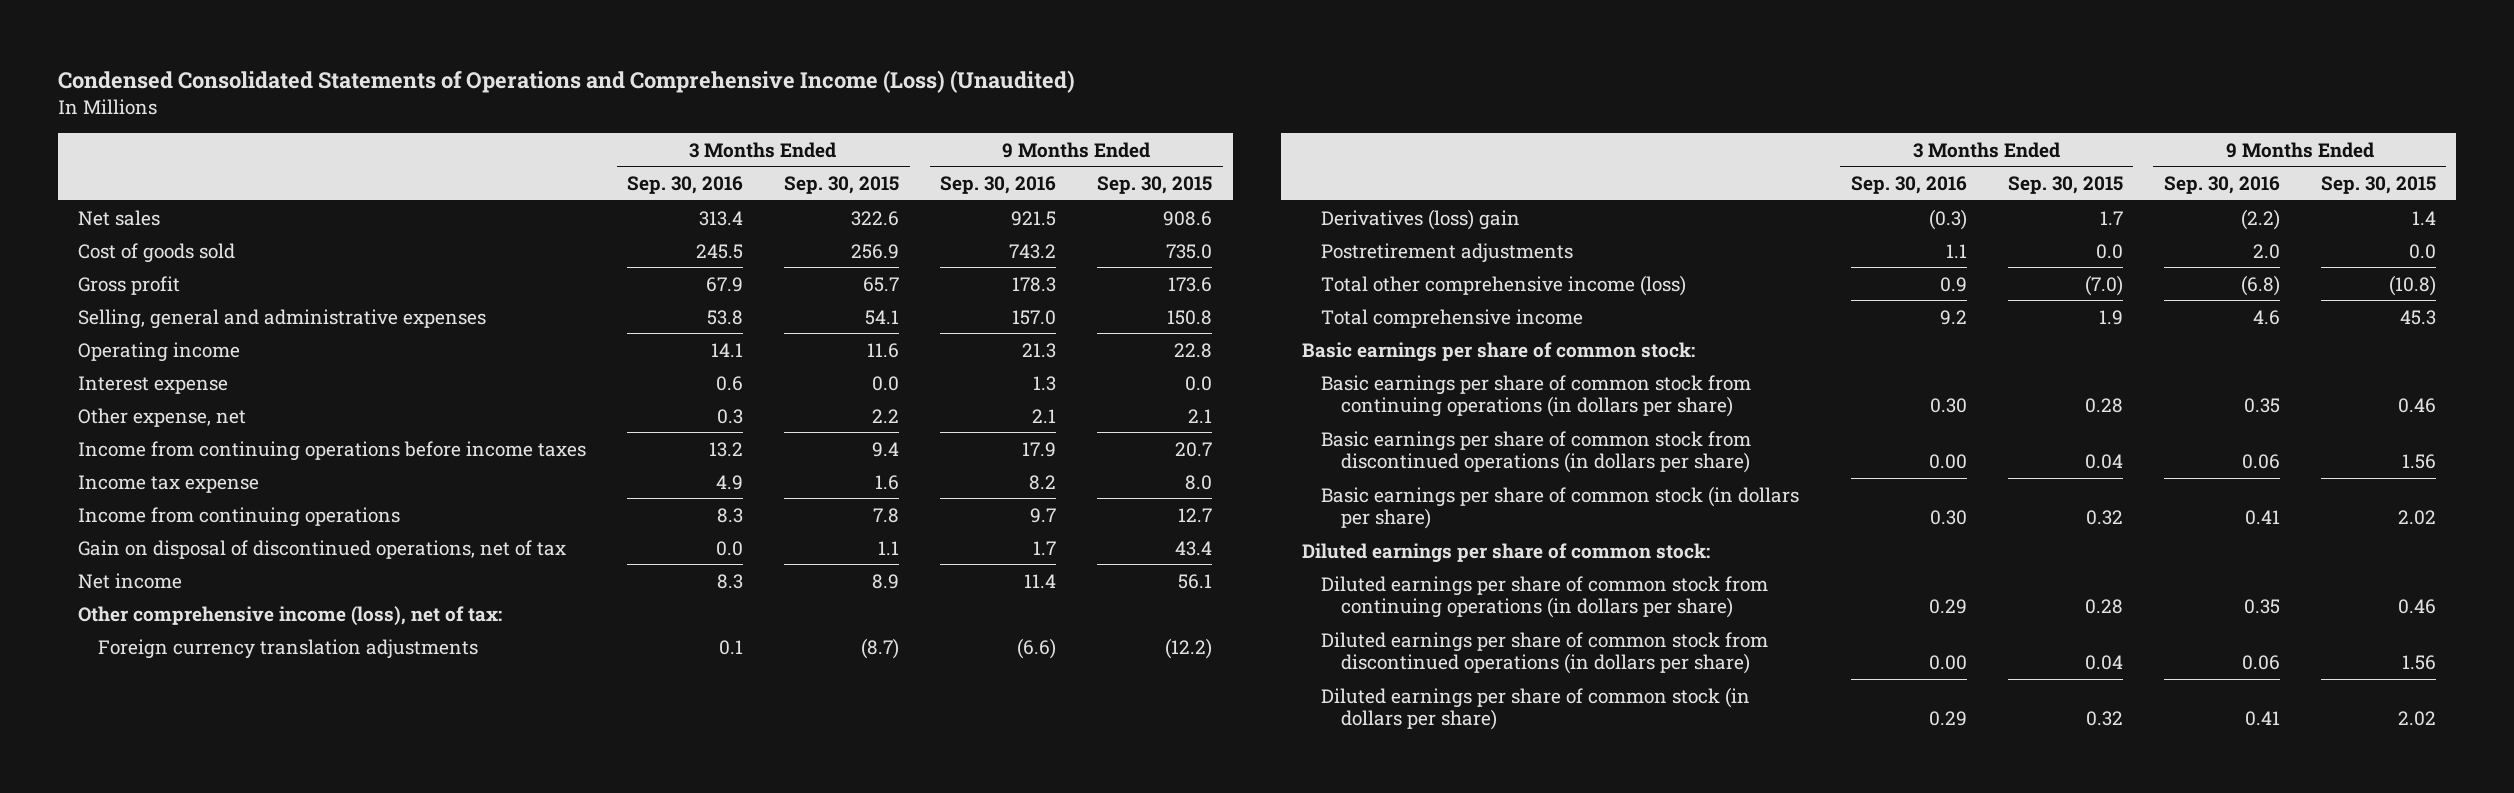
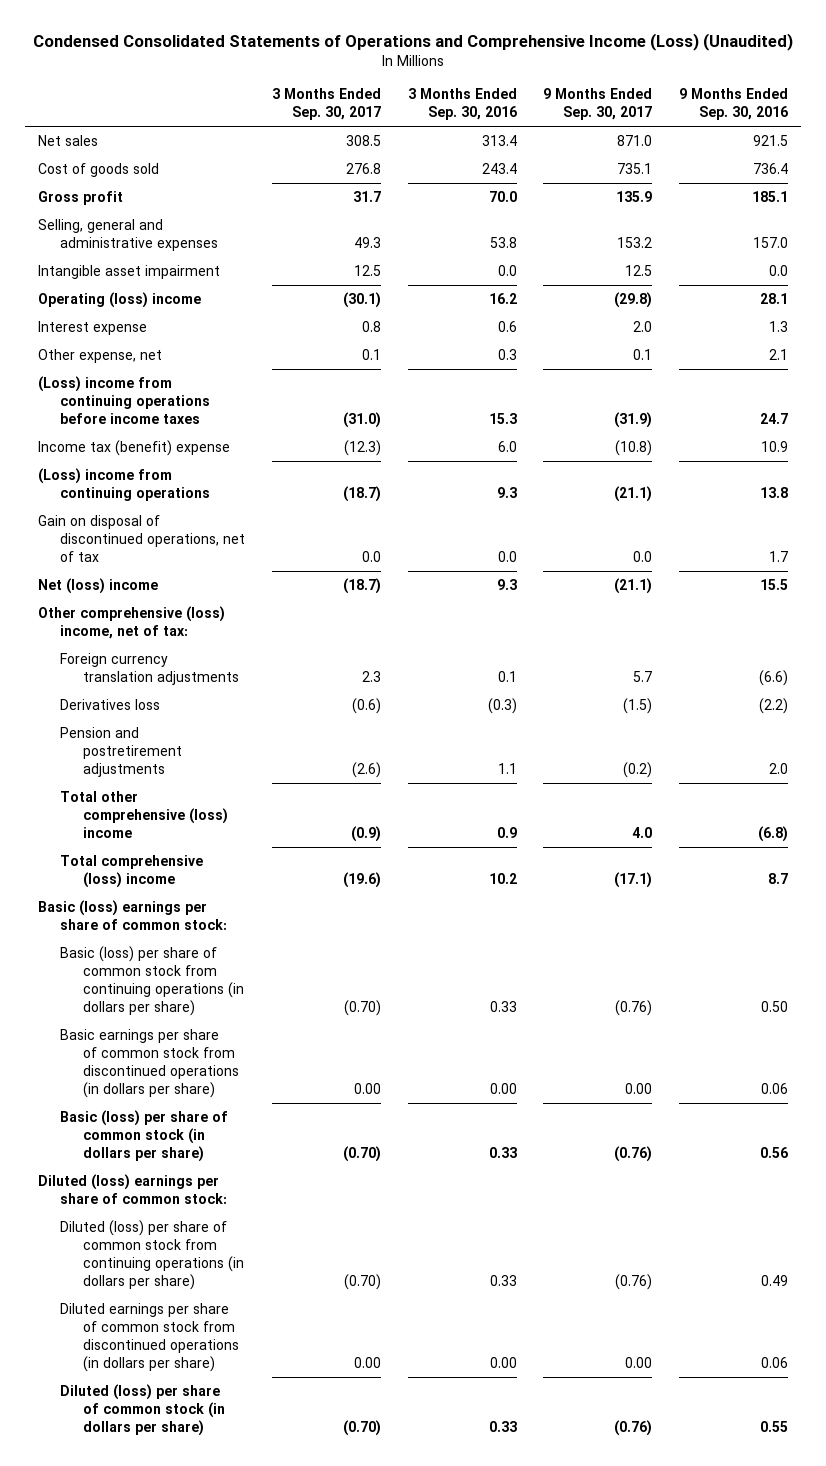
- | 3 Months Ended Sep. 30, 2016 | 3 Months Ended Sep. 30, 2015 | 9 Months Ended Sep. 30, 2016 | 9 Months Ended Sep. 30, 2015
+ | 3 Months Ended Sep. 30, 2017 | 3 Months Ended Sep. 30, 2016 | 9 Months Ended Sep. 30, 2017 | 9 Months Ended Sep. 30, 2016
- Cost of goods sold | 245.5 | 256.9 | 743.2 | 735.0
- Gross profit | 67.9 | 65.7 | 178.3 | 173.6
+ Cost of goods sold | 276.8 | 243.4 | 735.1 | 736.4
+ Gross profit | 31.7 | 70.0 | 135.9 | 185.1
- Operating income | 14.1 | 11.6 | 21.3 | 22.8
+ Intangible asset impairment | 12.5 | 0.0 | 12.5 | 0.0
+ Operating (loss) income | (30.1) | 16.2 | (29.8) | 28.1
- Income from continuing operations before income taxes | 13.2 | 9.4 | 17.9 | 20.7
- Income tax expense | 4.9 | 1.6 | 8.2 | 8.0
- Income from continuing operations | 8.3 | 7.8 | 9.7 | 12.7
+ (Loss) income from continuing operations before income taxes | (31.0) | 15.3 | (31.9) | 24.7
+ Income tax (benefit) expense | (12.3) | 6.0 | (10.8) | 10.9
+ (Loss) income from continuing operations | (18.7) | 9.3 | (21.1) | 13.8
- Net income | 8.3 | 8.9 | 11.4 | 56.1
- Other comprehensive income (loss), net of tax:
+ Net (loss) income | (18.7) | 9.3 | (21.1) | 15.5
+ Other comprehensive (loss) income, net of tax:
- Derivatives (loss) gain | (0.3) | 1.7 | (2.2) | 1.4
- Postretirement adjustments | 1.1 | 0.0 | 2.0 | 0.0
- Total other comprehensive income (loss) | 0.9 | (7.0) | (6.8) | (10.8)
- Total comprehensive income | 9.2 | 1.9 | 4.6 | 45.3
- Basic earnings per share of common stock:
- Basic earnings per share of common stock from continuing operations (in dollars per share) | 0.30 | 0.28 | 0.35 | 0.46
+ Derivatives loss | (0.6) | (0.3) | (1.5) | (2.2)
+ Pension and postretirement adjustments | (2.6) | 1.1 | (0.2) | 2.0
+ Total other comprehensive (loss) income | (0.9) | 0.9 | 4.0 | (6.8)
+ Total comprehensive (loss) income | (19.6) | 10.2 | (17.1) | 8.7
+ Basic (loss) earnings per share of common stock:
+ Basic (loss) per share of common stock from continuing operations (in dollars per share) | (0.70) | 0.33 | (0.76) | 0.50
- Basic earnings per share of common stock (in dollars per share) | 0.30 | 0.32 | 0.41 | 2.02
- Diluted earnings per share of common stock:
- Diluted earnings per share of common stock from continuing operations (in dollars per share) | 0.29 | 0.28 | 0.35 | 0.46
+ Basic (loss) per share of common stock (in dollars per share) | (0.70) | 0.33 | (0.76) | 0.56
+ Diluted (loss) earnings per share of common stock:
+ Diluted (loss) per share of common stock from continuing operations (in dollars per share) | (0.70) | 0.33 | (0.76) | 0.49
- Diluted earnings per share of common stock (in dollars per share) | 0.29 | 0.32 | 0.41 | 2.02
+ Diluted (loss) per share of common stock (in dollars per share) | (0.70) | 0.33 | (0.76) | 0.55

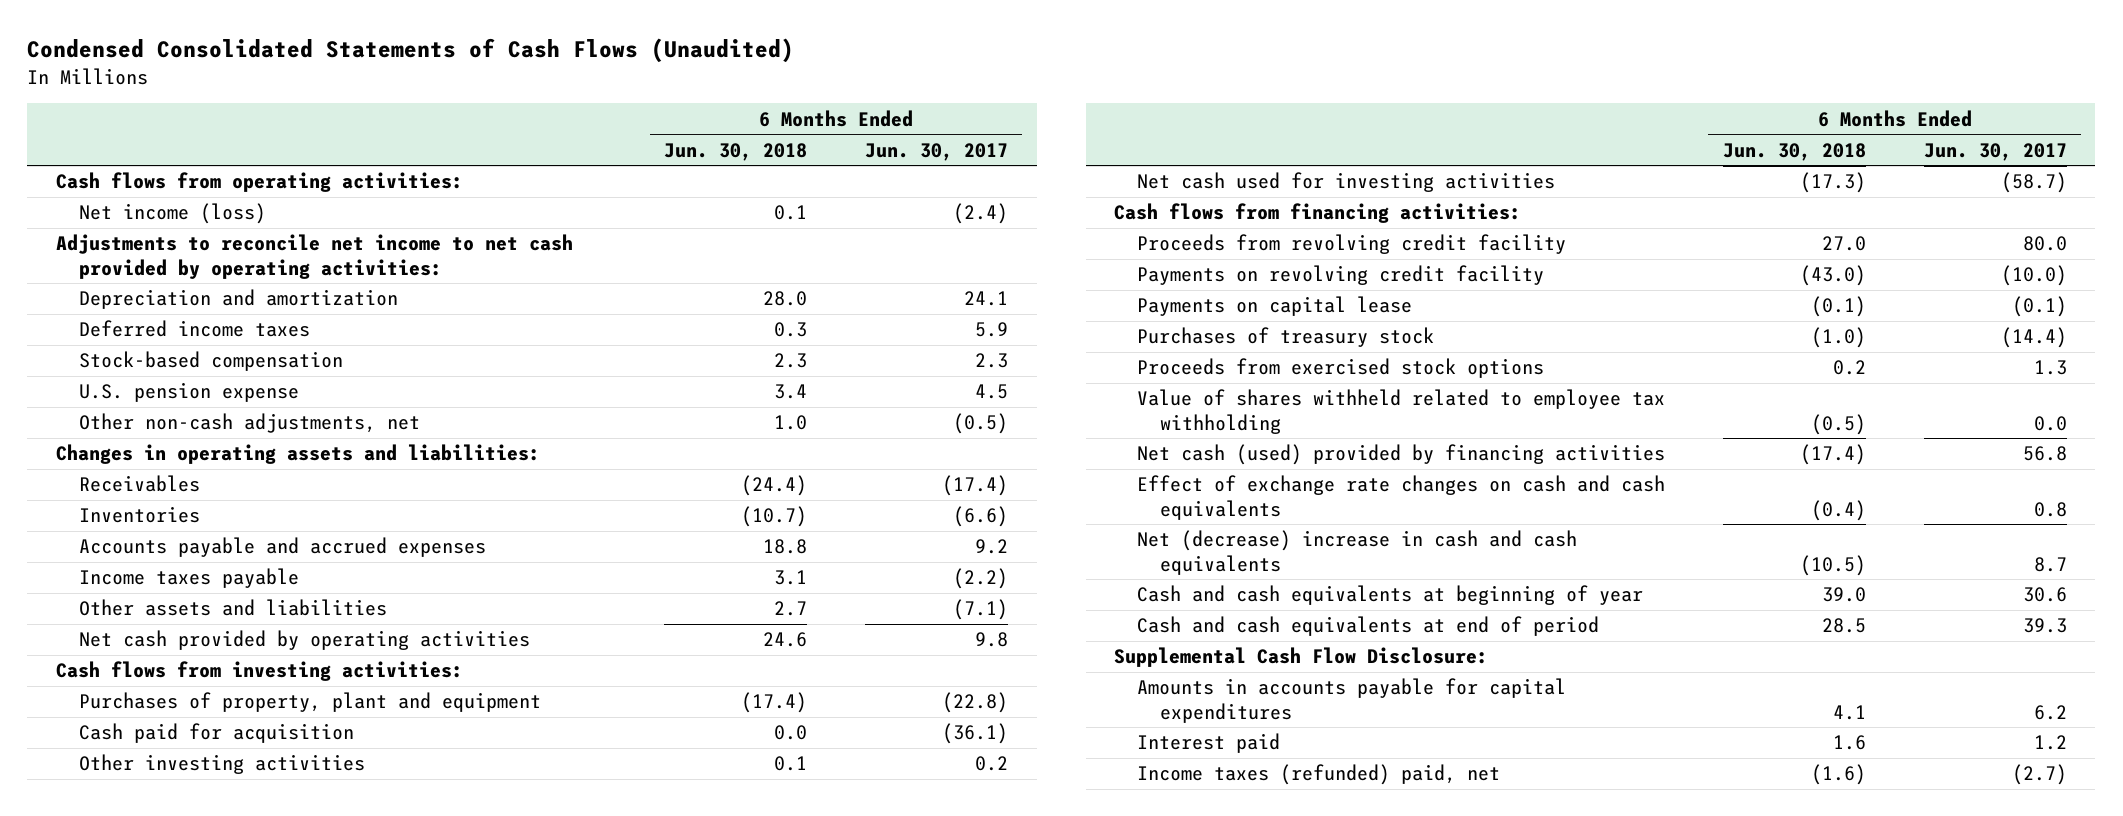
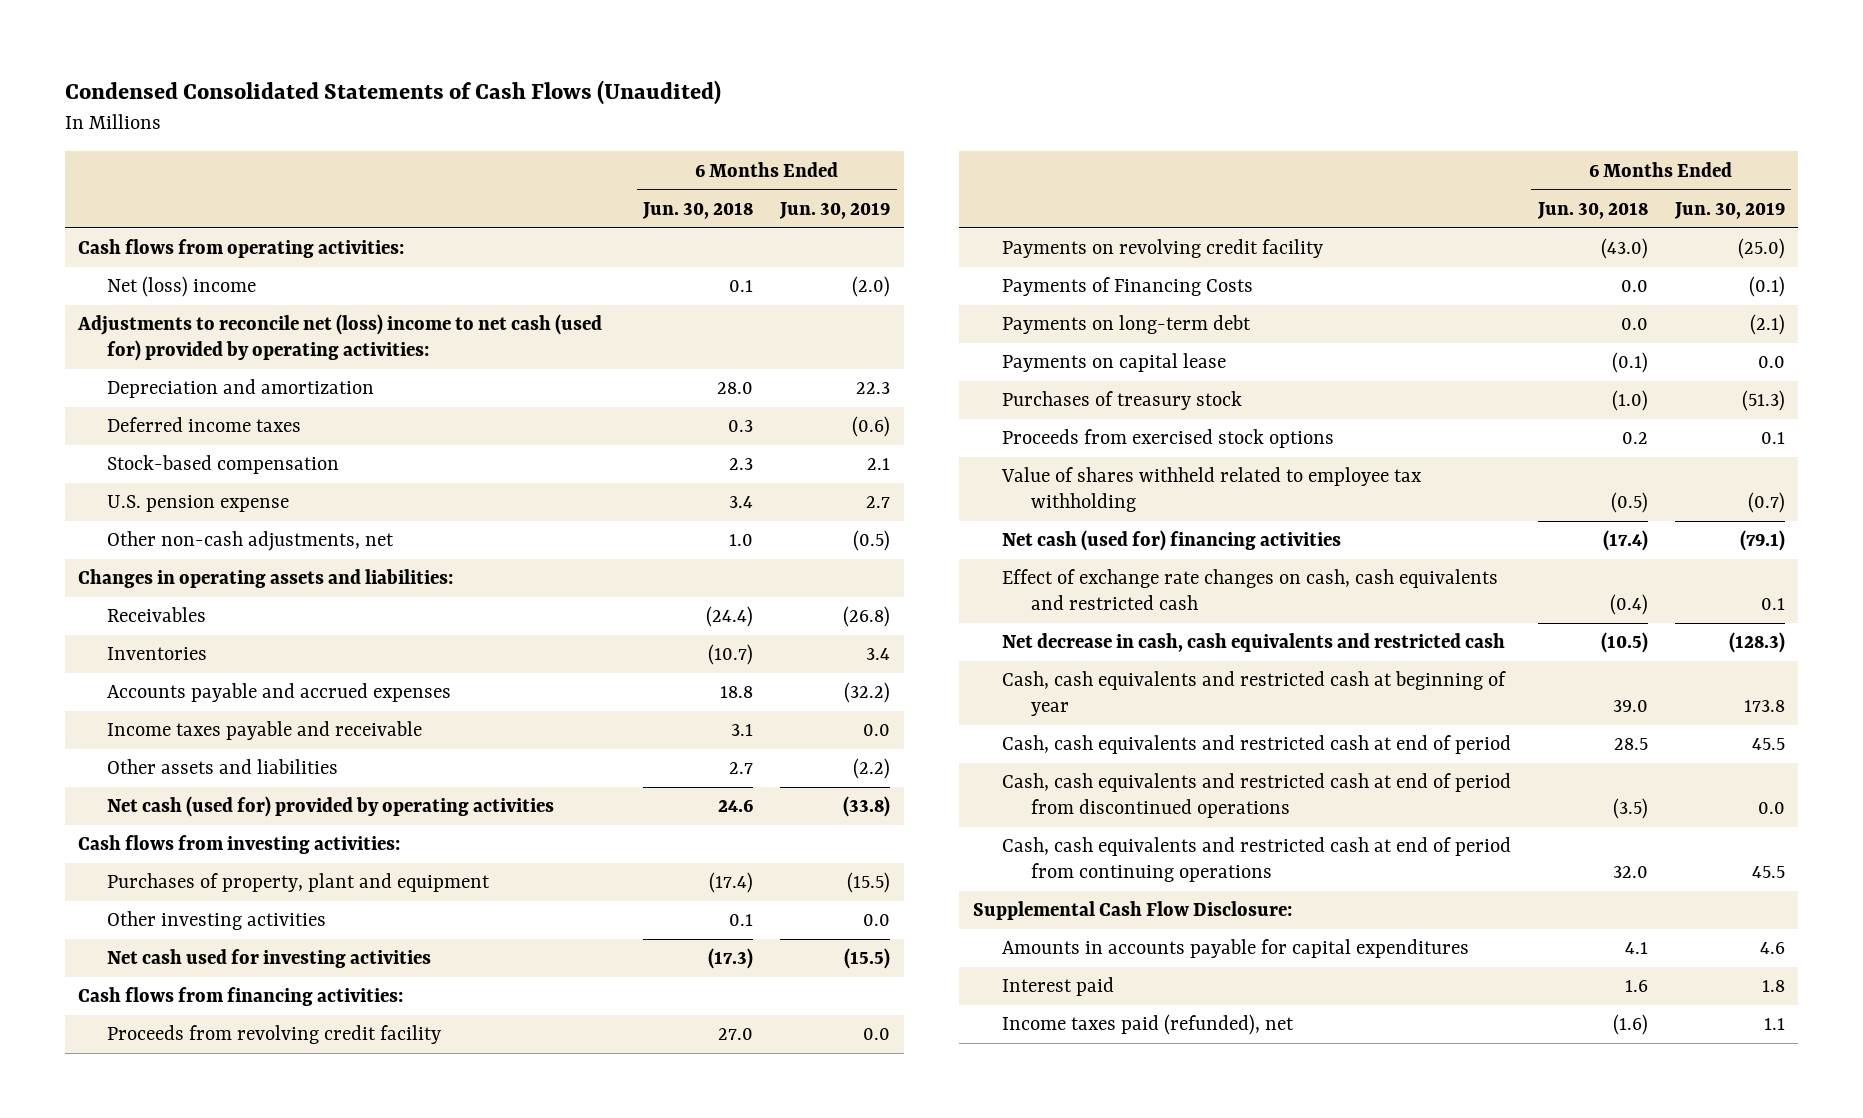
- | 6 Months Ended Jun. 30, 2018 | 6 Months Ended Jun. 30, 2017
+ | 6 Months Ended Jun. 30, 2018 | 6 Months Ended Jun. 30, 2019
- Net income (loss) | 0.1 | (2.4)
- Adjustments to reconcile net income to net cash provided by operating activities:
+ Net (loss) income | 0.1 | (2.0)
+ Adjustments to reconcile net (loss) income to net cash (used for) provided by operating activities:
- Income taxes payable | 3.1 | (2.2)
+ Income taxes payable and receivable | 3.1 | 0.0
- Net cash provided by operating activities | 24.6 | 9.8
+ Net cash (used for) provided by operating activities | 24.6 | (33.8)
- Cash paid for acquisition | 0.0 | (36.1)
+ Payments of Financing Costs | 0.0 | (0.1)
+ Payments on long-term debt | 0.0 | (2.1)
- Net cash (used) provided by financing activities | (17.4) | 56.8
- Effect of exchange rate changes on cash and cash equivalents | (0.4) | 0.8
- Net (decrease) increase in cash and cash equivalents | (10.5) | 8.7
- Cash and cash equivalents at beginning of year | 39.0 | 30.6
- Cash and cash equivalents at end of period | 28.5 | 39.3
+ Net cash (used for) financing activities | (17.4) | (79.1)
+ Effect of exchange rate changes on cash, cash equivalents and restricted cash | (0.4) | 0.1
+ Net decrease in cash, cash equivalents and restricted cash | (10.5) | (128.3)
+ Cash, cash equivalents and restricted cash at beginning of year | 39.0 | 173.8
+ Cash, cash equivalents and restricted cash at end of period | 28.5 | 45.5
+ Cash, cash equivalents and restricted cash at end of period from discontinued operations | (3.5) | 0.0
+ Cash, cash equivalents and restricted cash at end of period from continuing operations | 32.0 | 45.5
- Income taxes (refunded) paid, net | (1.6) | (2.7)
+ Income taxes paid (refunded), net | (1.6) | 1.1

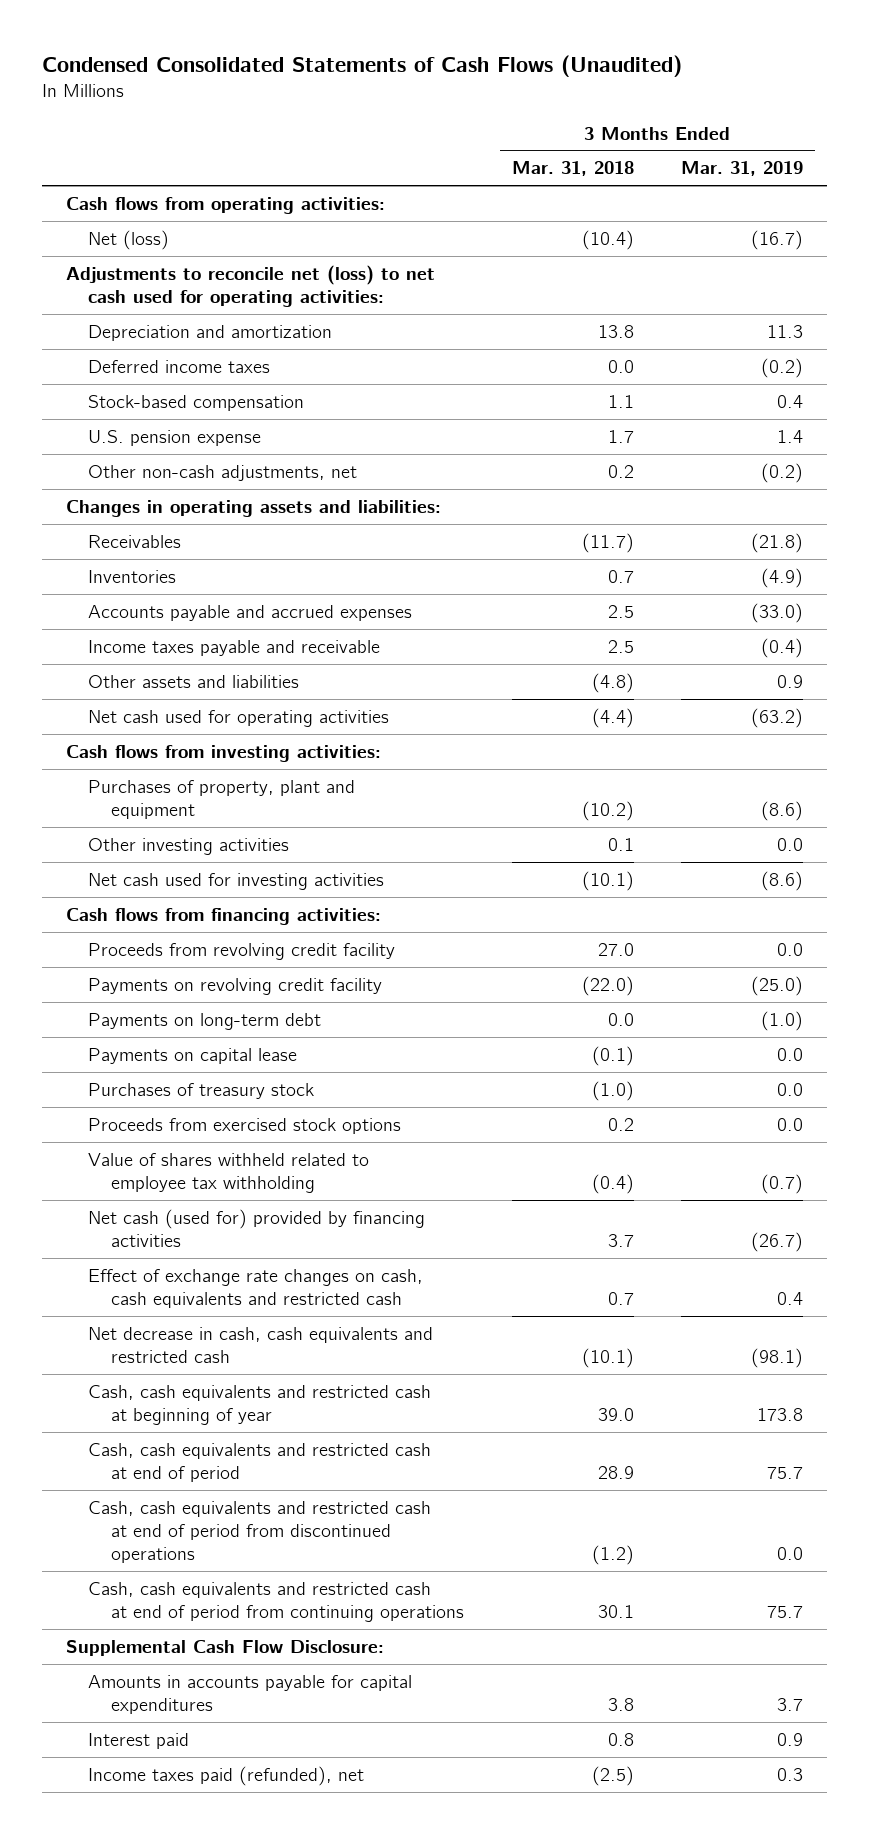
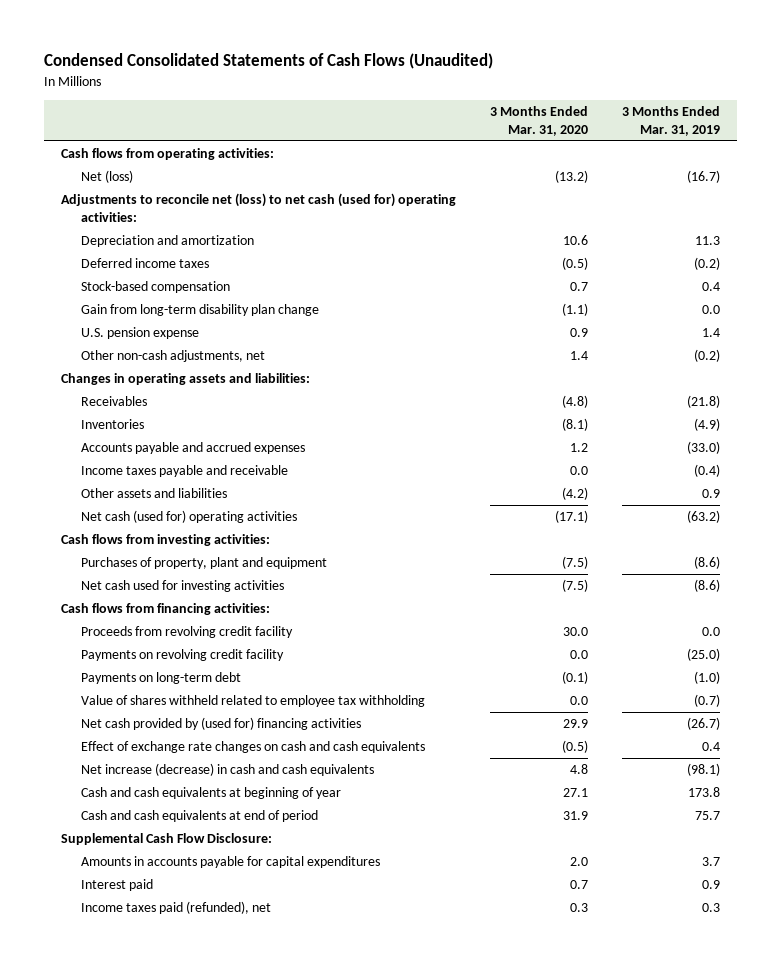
- | 3 Months Ended Mar. 31, 2018 | 3 Months Ended Mar. 31, 2019
+ | 3 Months Ended Mar. 31, 2020 | 3 Months Ended Mar. 31, 2019
- Adjustments to reconcile net (loss) to net cash used for operating activities:
+ Adjustments to reconcile net (loss) to net cash (used for) operating activities:
+ Gain from long-term disability plan change | (1.1) | 0.0
- Net cash used for operating activities | (4.4) | (63.2)
+ Net cash (used for) operating activities | (17.1) | (63.2)
- Other investing activities | 0.1 | 0.0
- Payments on capital lease | (0.1) | 0.0
- Purchases of treasury stock | (1.0) | 0.0
- Proceeds from exercised stock options | 0.2 | 0.0
- Net cash (used for) provided by financing activities | 3.7 | (26.7)
- Effect of exchange rate changes on cash, cash equivalents and restricted cash | 0.7 | 0.4
- Net decrease in cash, cash equivalents and restricted cash | (10.1) | (98.1)
- Cash, cash equivalents and restricted cash at beginning of year | 39.0 | 173.8
- Cash, cash equivalents and restricted cash at end of period | 28.9 | 75.7
- Cash, cash equivalents and restricted cash at end of period from discontinued operations | (1.2) | 0.0
- Cash, cash equivalents and restricted cash at end of period from continuing operations | 30.1 | 75.7
+ Net cash provided by (used for) financing activities | 29.9 | (26.7)
+ Effect of exchange rate changes on cash and cash equivalents | (0.5) | 0.4
+ Net increase (decrease) in cash and cash equivalents | 4.8 | (98.1)
+ Cash and cash equivalents at beginning of year | 27.1 | 173.8
+ Cash and cash equivalents at end of period | 31.9 | 75.7

